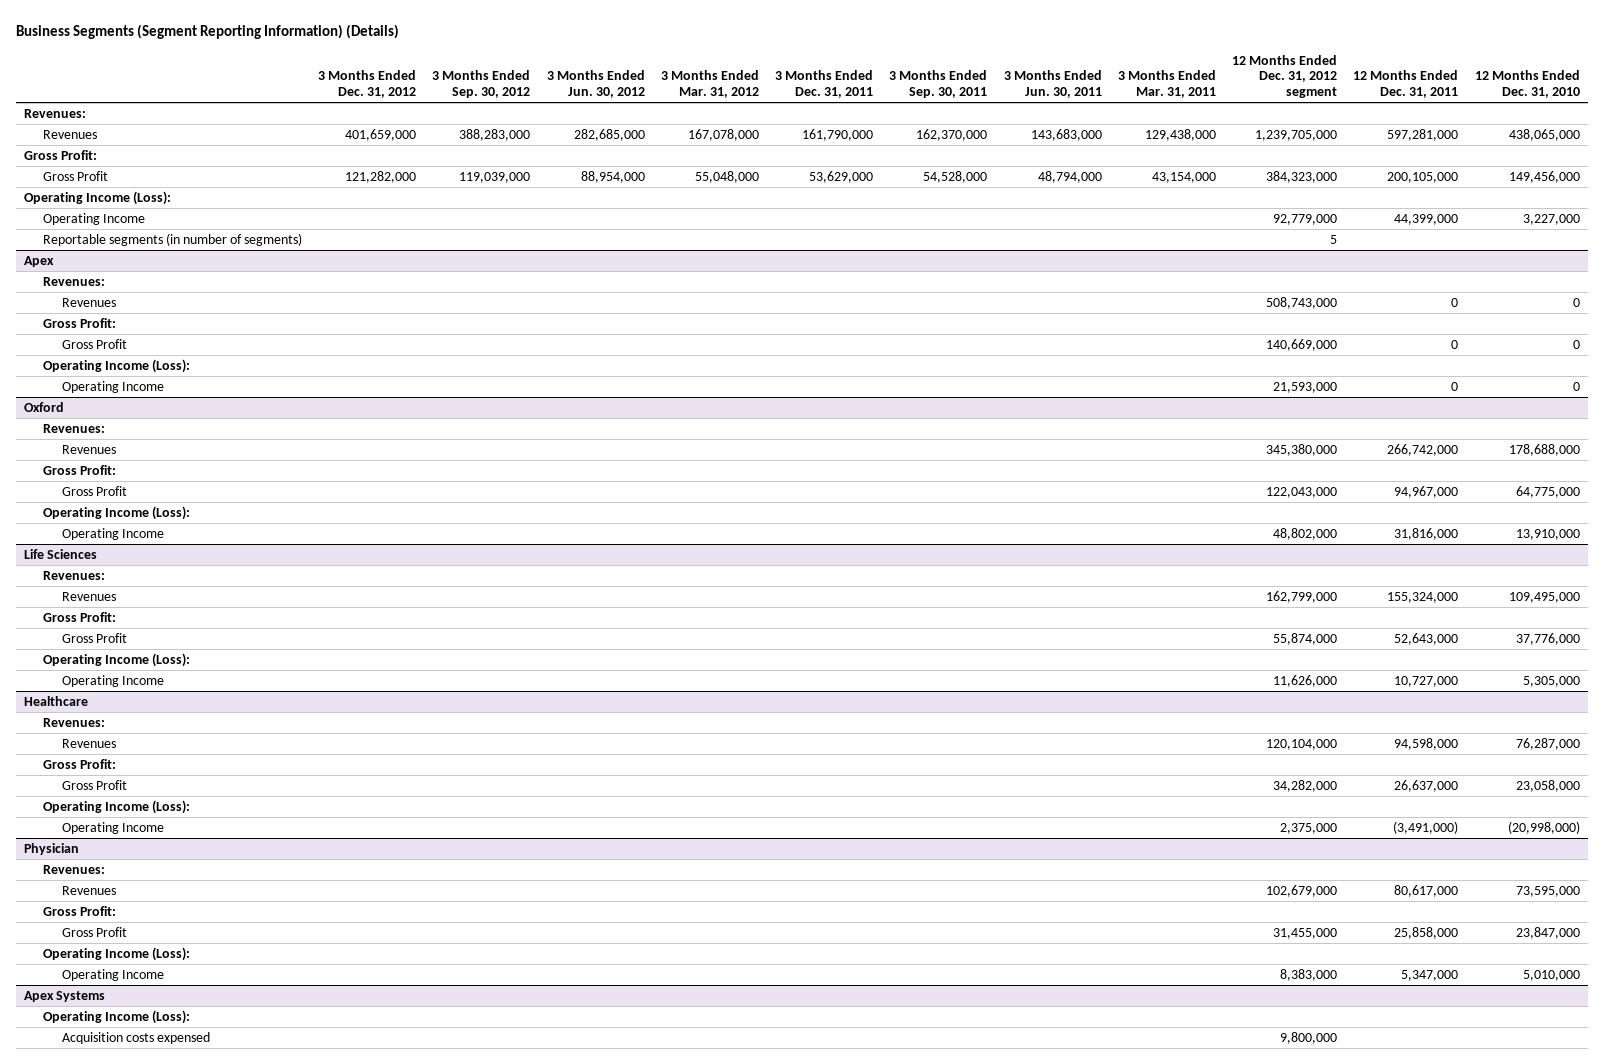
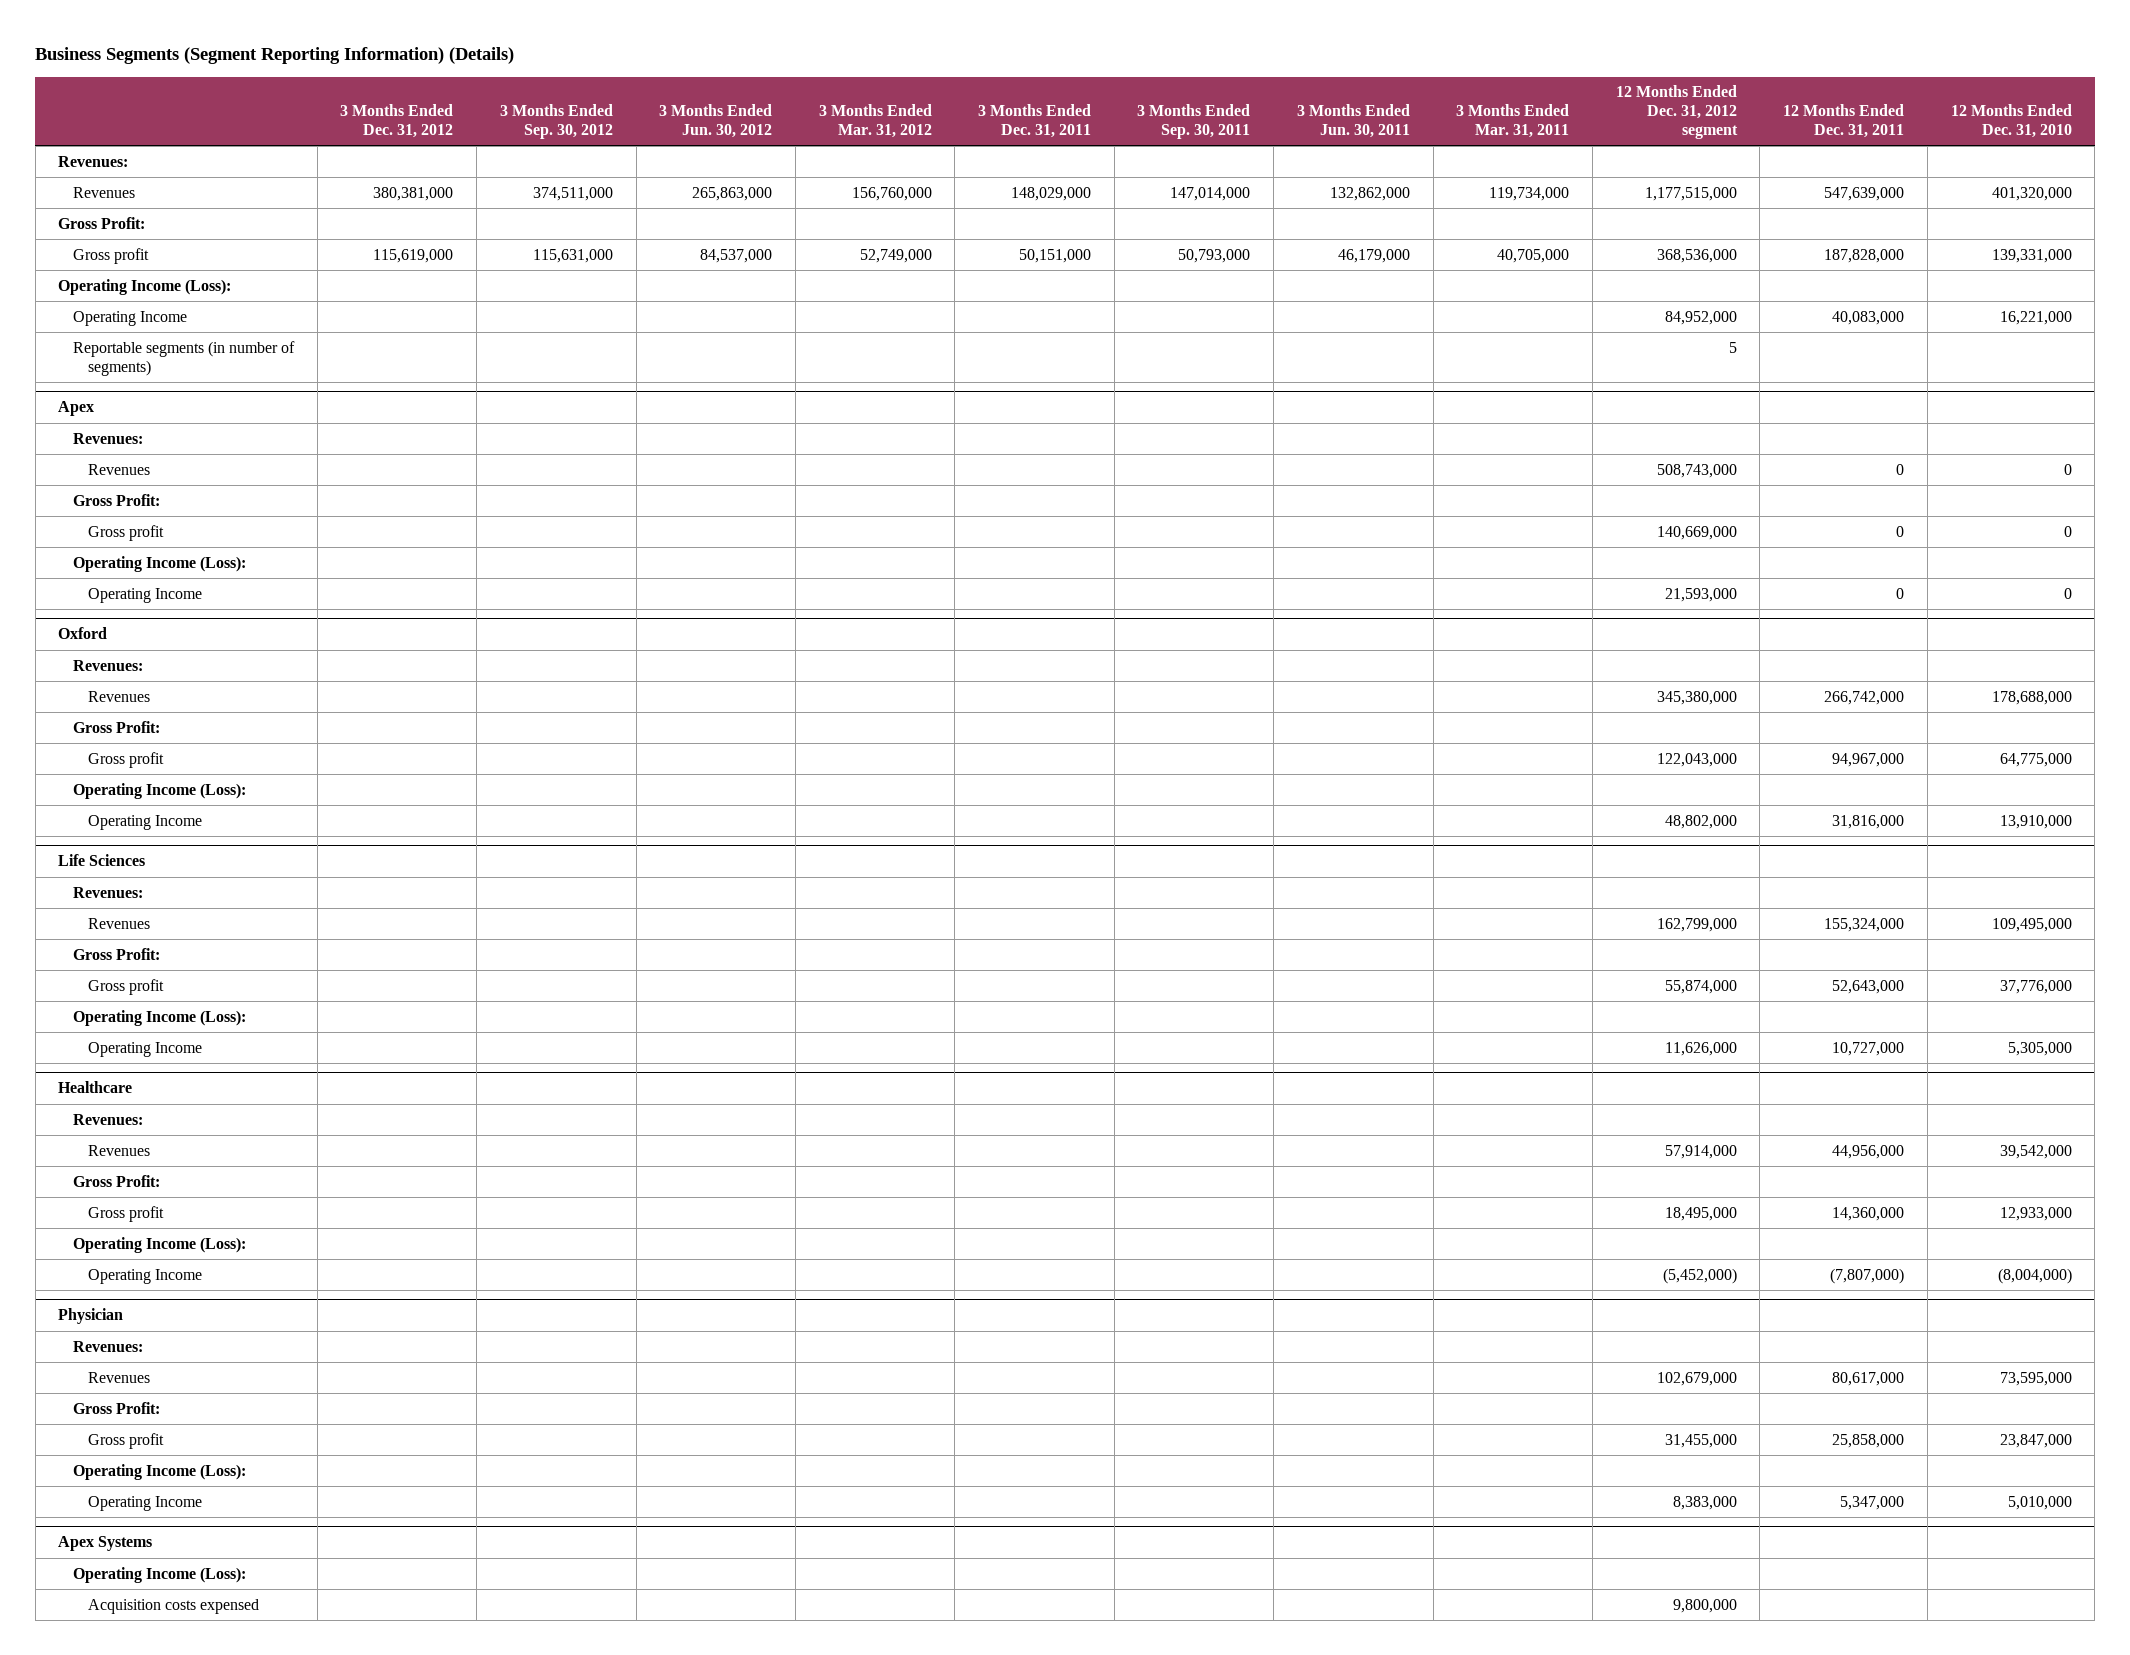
- Revenues | 401,659,000 | 388,283,000 | 282,685,000 | 167,078,000 | 161,790,000 | 162,370,000 | 143,683,000 | 129,438,000 | 1,239,705,000 | 597,281,000 | 438,065,000
+ Revenues | 380,381,000 | 374,511,000 | 265,863,000 | 156,760,000 | 148,029,000 | 147,014,000 | 132,862,000 | 119,734,000 | 1,177,515,000 | 547,639,000 | 401,320,000
- Gross Profit | 121,282,000 | 119,039,000 | 88,954,000 | 55,048,000 | 53,629,000 | 54,528,000 | 48,794,000 | 43,154,000 | 384,323,000 | 200,105,000 | 149,456,000
+ Gross profit | 115,619,000 | 115,631,000 | 84,537,000 | 52,749,000 | 50,151,000 | 50,793,000 | 46,179,000 | 40,705,000 | 368,536,000 | 187,828,000 | 139,331,000
- Operating Income | | | | | | | | | 92,779,000 | 44,399,000 | 3,227,000
+ Operating Income | | | | | | | | | 84,952,000 | 40,083,000 | 16,221,000
@ Apex
- Gross Profit | | | | | | | | | 140,669,000 | 0 | 0
+ Gross profit | | | | | | | | | 140,669,000 | 0 | 0
@ Oxford
- Gross Profit | | | | | | | | | 122,043,000 | 94,967,000 | 64,775,000
+ Gross profit | | | | | | | | | 122,043,000 | 94,967,000 | 64,775,000
@ Life Sciences
- Gross Profit | | | | | | | | | 55,874,000 | 52,643,000 | 37,776,000
+ Gross profit | | | | | | | | | 55,874,000 | 52,643,000 | 37,776,000
@ Healthcare
- Revenues | | | | | | | | | 120,104,000 | 94,598,000 | 76,287,000
+ Revenues | | | | | | | | | 57,914,000 | 44,956,000 | 39,542,000
- Gross Profit | | | | | | | | | 34,282,000 | 26,637,000 | 23,058,000
+ Gross profit | | | | | | | | | 18,495,000 | 14,360,000 | 12,933,000
- Operating Income | | | | | | | | | 2,375,000 | (3,491,000) | (20,998,000)
+ Operating Income | | | | | | | | | (5,452,000) | (7,807,000) | (8,004,000)
@ Physician
- Gross Profit | | | | | | | | | 31,455,000 | 25,858,000 | 23,847,000
+ Gross profit | | | | | | | | | 31,455,000 | 25,858,000 | 23,847,000

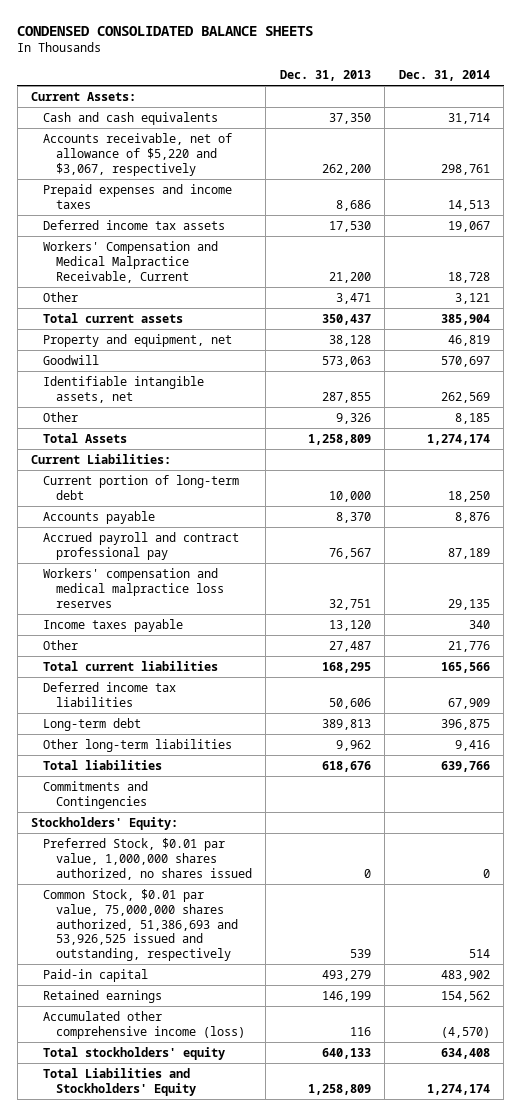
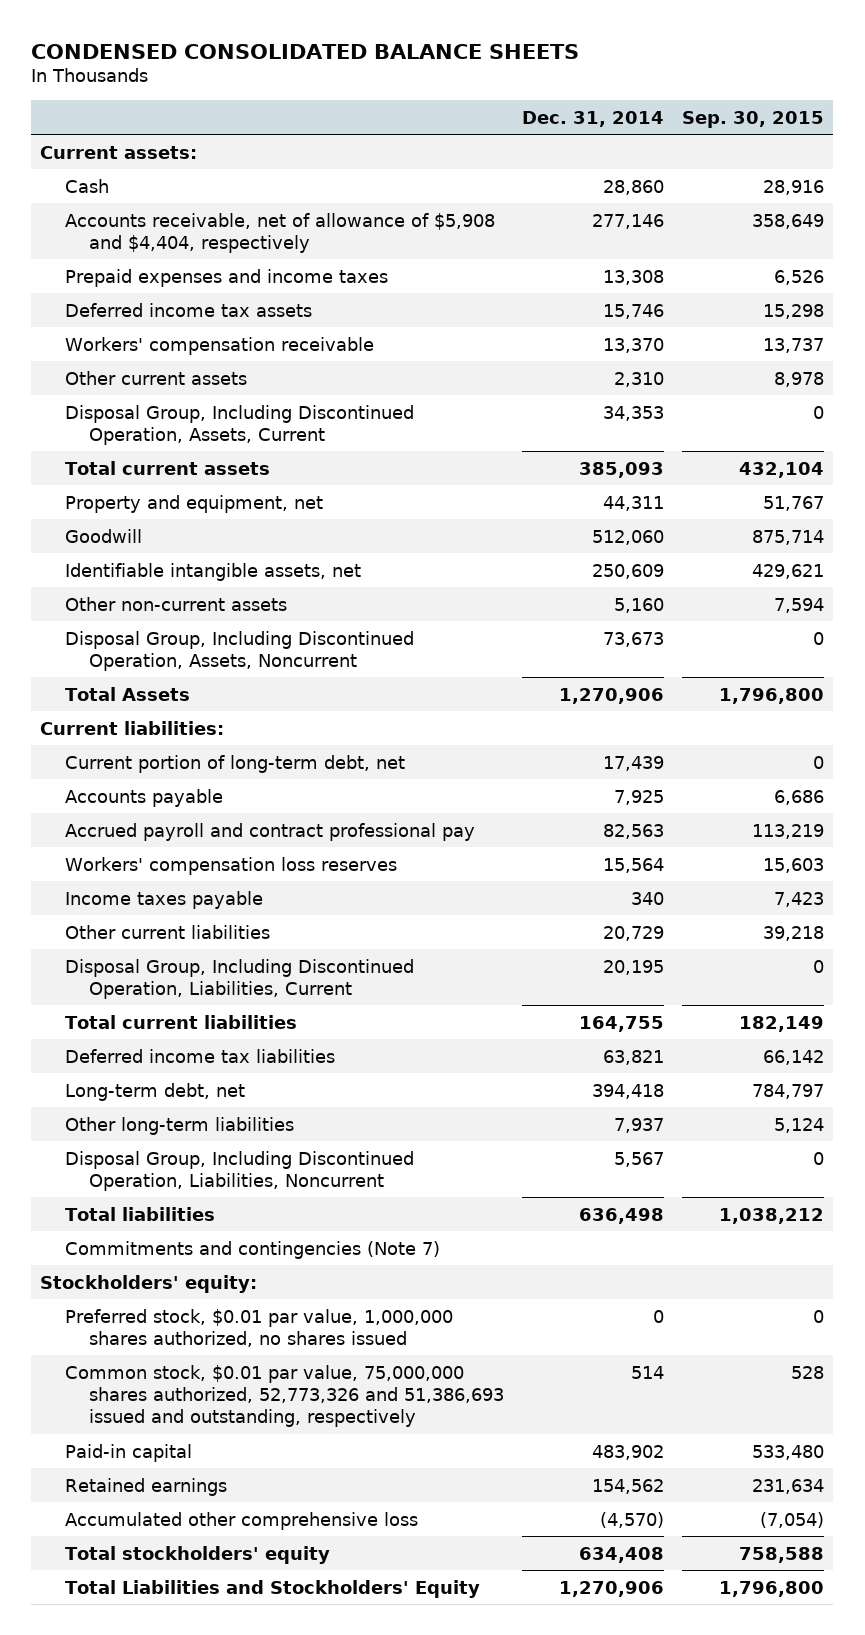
- | Dec. 31, 2013 | Dec. 31, 2014
+ | Dec. 31, 2014 | Sep. 30, 2015
- Current Assets:
- Cash and cash equivalents | 37,350 | 31,714
- Accounts receivable, net of allowance of $5,220 and $3,067, respectively | 262,200 | 298,761
- Prepaid expenses and income taxes | 8,686 | 14,513
- Deferred income tax assets | 17,530 | 19,067
- Workers' Compensation and Medical Malpractice Receivable, Current | 21,200 | 18,728
- Other | 3,471 | 3,121
- Total current assets | 350,437 | 385,904
- Property and equipment, net | 38,128 | 46,819
- Goodwill | 573,063 | 570,697
- Identifiable intangible assets, net | 287,855 | 262,569
- Other | 9,326 | 8,185
- Total Assets | 1,258,809 | 1,274,174
- Current Liabilities:
- Current portion of long-term debt | 10,000 | 18,250
- Accounts payable | 8,370 | 8,876
- Accrued payroll and contract professional pay | 76,567 | 87,189
- Workers' compensation and medical malpractice loss reserves | 32,751 | 29,135
+ Current assets:
+ Cash | 28,860 | 28,916
+ Accounts receivable, net of allowance of $5,908 and $4,404, respectively | 277,146 | 358,649
+ Prepaid expenses and income taxes | 13,308 | 6,526
+ Deferred income tax assets | 15,746 | 15,298
+ Workers' compensation receivable | 13,370 | 13,737
+ Other current assets | 2,310 | 8,978
+ Disposal Group, Including Discontinued Operation, Assets, Current | 34,353 | 0
+ Total current assets | 385,093 | 432,104
+ Property and equipment, net | 44,311 | 51,767
+ Goodwill | 512,060 | 875,714
+ Identifiable intangible assets, net | 250,609 | 429,621
+ Other non-current assets | 5,160 | 7,594
+ Disposal Group, Including Discontinued Operation, Assets, Noncurrent | 73,673 | 0
+ Total Assets | 1,270,906 | 1,796,800
+ Current liabilities:
+ Current portion of long-term debt, net | 17,439 | 0
+ Accounts payable | 7,925 | 6,686
+ Accrued payroll and contract professional pay | 82,563 | 113,219
+ Workers' compensation loss reserves | 15,564 | 15,603
- Other | 27,487 | 21,776
- Total current liabilities | 168,295 | 165,566
- Deferred income tax liabilities | 50,606 | 67,909
- Long-term debt | 389,813 | 396,875
- Other long-term liabilities | 9,962 | 9,416
- Total liabilities | 618,676 | 639,766
- Commitments and Contingencies
- Stockholders' Equity:
- Preferred Stock, $0.01 par value, 1,000,000 shares authorized, no shares issued | 0 | 0
- Common Stock, $0.01 par value, 75,000,000 shares authorized, 51,386,693 and 53,926,525 issued and outstanding, respectively | 539 | 514
+ Other current liabilities | 20,729 | 39,218
+ Disposal Group, Including Discontinued Operation, Liabilities, Current | 20,195 | 0
+ Total current liabilities | 164,755 | 182,149
+ Deferred income tax liabilities | 63,821 | 66,142
+ Long-term debt, net | 394,418 | 784,797
+ Other long-term liabilities | 7,937 | 5,124
+ Disposal Group, Including Discontinued Operation, Liabilities, Noncurrent | 5,567 | 0
+ Total liabilities | 636,498 | 1,038,212
+ Commitments and contingencies (Note 7)
+ Stockholders' equity:
+ Preferred stock, $0.01 par value, 1,000,000 shares authorized, no shares issued | 0 | 0
+ Common stock, $0.01 par value, 75,000,000 shares authorized, 52,773,326 and 51,386,693 issued and outstanding, respectively | 514 | 528
- Accumulated other comprehensive income (loss) | 116 | (4,570)
+ Accumulated other comprehensive loss | (4,570) | (7,054)
- Total Liabilities and Stockholders' Equity | 1,258,809 | 1,274,174
+ Total Liabilities and Stockholders' Equity | 1,270,906 | 1,796,800

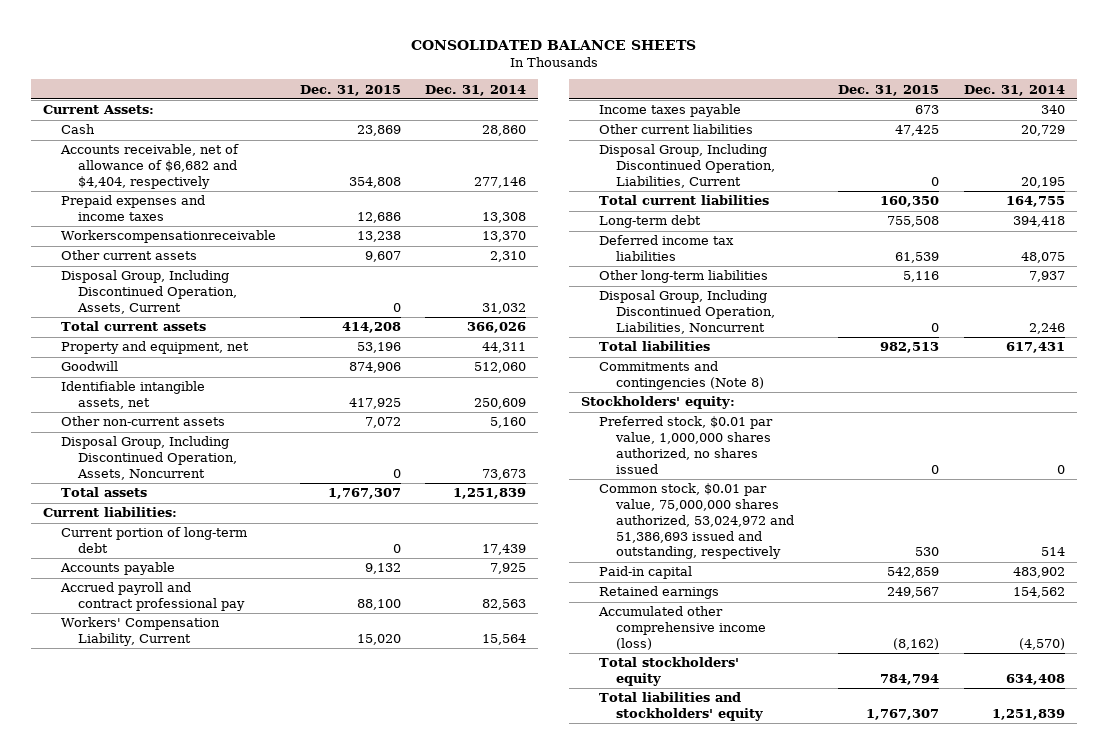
- CONDENSED CONSOLIDATED BALANCE SHEETS
+ CONSOLIDATED BALANCE SHEETS
- | Dec. 31, 2014 | Sep. 30, 2015
+ | Dec. 31, 2015 | Dec. 31, 2014
- Current assets:
+ Current Assets:
- Accounts receivable, net of allowance of $5,908 and $4,404, respectively | 277,146 | 358,649
+ Accounts receivable, net of allowance of $6,682 and $4,404, respectively | 354,808 | 277,146
- Deferred income tax assets | 15,746 | 15,298
- Workers' compensation receivable | 13,370 | 13,737
+ Workerscompensationreceivable | 13,238 | 13,370
- Disposal Group, Including Discontinued Operation, Assets, Current | 34,353 | 0
- Total current assets | 385,093 | 432,104
+ Disposal Group, Including Discontinued Operation, Assets, Current | 0 | 31,032
+ Total current assets | 414,208 | 366,026
- Total Assets | 1,270,906 | 1,796,800
+ Total assets | 1,767,307 | 1,251,839
- Current portion of long-term debt, net | 17,439 | 0
+ Current portion of long-term debt | 0 | 17,439
- Workers' compensation loss reserves | 15,564 | 15,603
+ Workers' Compensation Liability, Current | 15,020 | 15,564
- Deferred income tax liabilities | 63,821 | 66,142
- Long-term debt, net | 394,418 | 784,797
+ Long-term debt | 755,508 | 394,418
+ Deferred income tax liabilities | 61,539 | 48,075
- Disposal Group, Including Discontinued Operation, Liabilities, Noncurrent | 5,567 | 0
- Total liabilities | 636,498 | 1,038,212
- Commitments and contingencies (Note 7)
+ Disposal Group, Including Discontinued Operation, Liabilities, Noncurrent | 0 | 2,246
+ Total liabilities | 982,513 | 617,431
+ Commitments and contingencies (Note 8)
- Common stock, $0.01 par value, 75,000,000 shares authorized, 52,773,326 and 51,386,693 issued and outstanding, respectively | 514 | 528
+ Common stock, $0.01 par value, 75,000,000 shares authorized, 53,024,972 and 51,386,693 issued and outstanding, respectively | 530 | 514
- Accumulated other comprehensive loss | (4,570) | (7,054)
+ Accumulated other comprehensive income (loss) | (8,162) | (4,570)
- Total Liabilities and Stockholders' Equity | 1,270,906 | 1,796,800
+ Total liabilities and stockholders' equity | 1,767,307 | 1,251,839

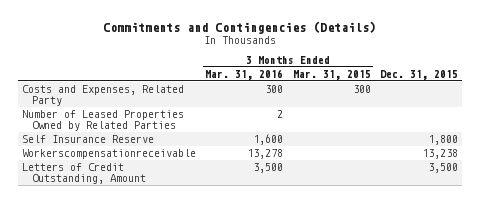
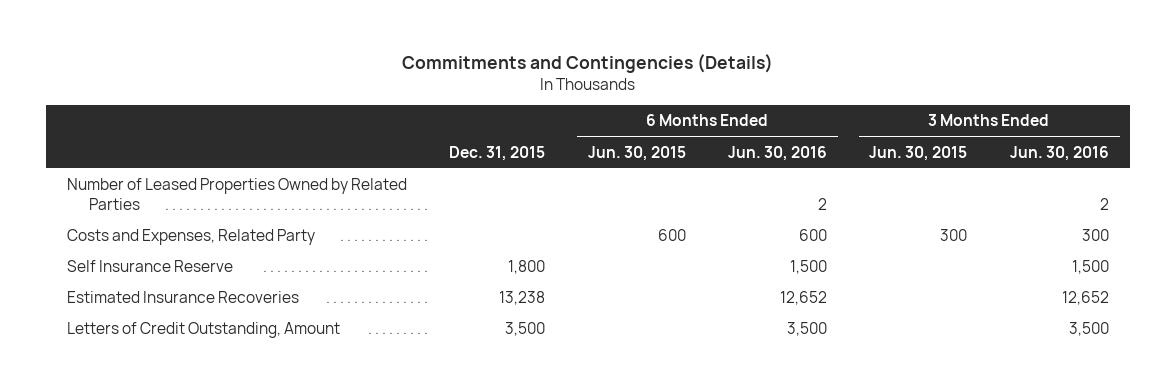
- | 3 Months Ended Mar. 31, 2016 | 3 Months Ended Mar. 31, 2015 | Dec. 31, 2015
+ | Dec. 31, 2015 | 6 Months Ended Jun. 30, 2015 | 6 Months Ended Jun. 30, 2016 | 3 Months Ended Jun. 30, 2015 | 3 Months Ended Jun. 30, 2016
moved down: Costs and Expenses, Related Party | | 600 | 600 | 300 | 300
- Workerscompensationreceivable | 13,278 | | 13,238
+ Estimated Insurance Recoveries | 13,238 | | 12,652 | | 12,652

